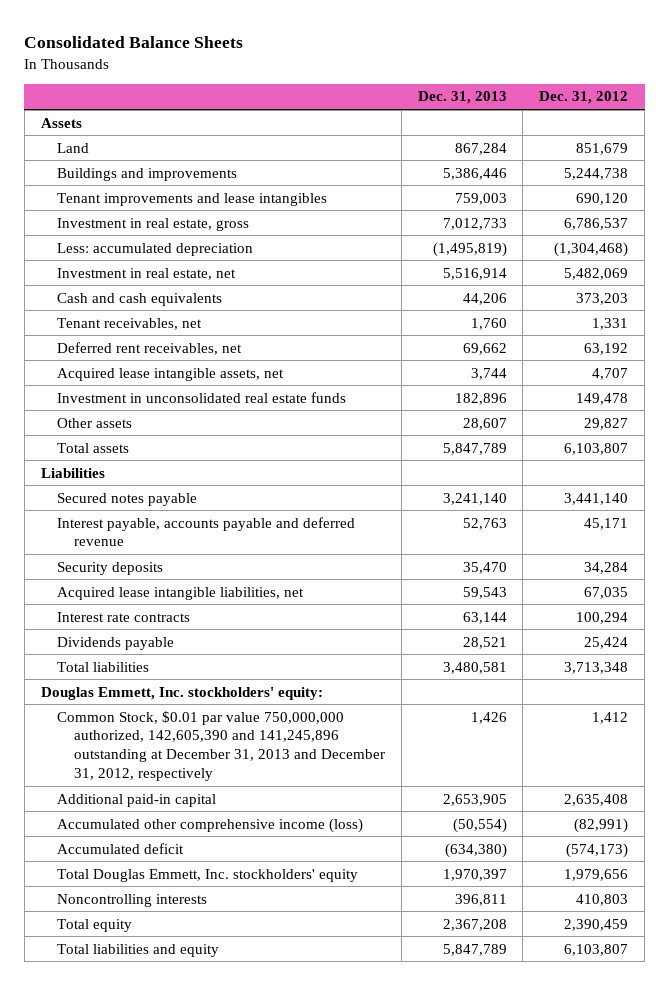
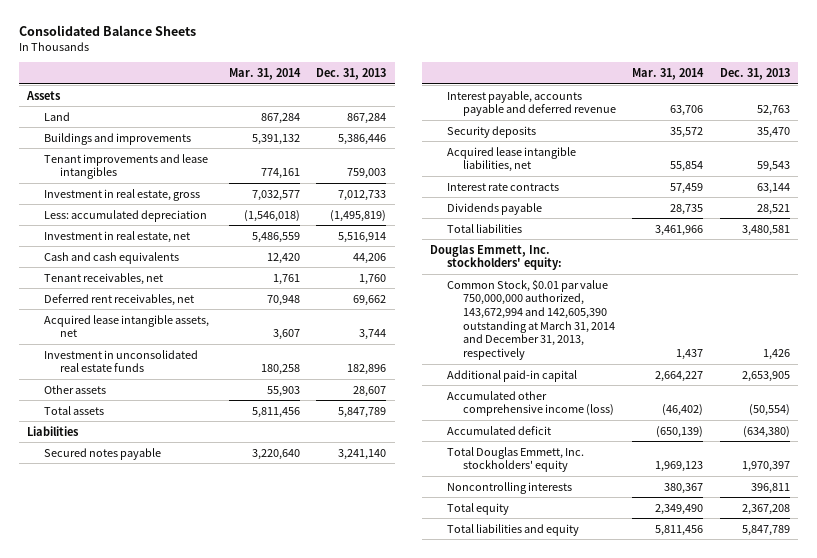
- | Dec. 31, 2013 | Dec. 31, 2012
+ | Mar. 31, 2014 | Dec. 31, 2013
- Common Stock, $0.01 par value 750,000,000 authorized, 142,605,390 and 141,245,896 outstanding at December 31, 2013 and December 31, 2012, respectively | 1,426 | 1,412
+ Common Stock, $0.01 par value 750,000,000 authorized, 143,672,994 and 142,605,390 outstanding at March 31, 2014 and December 31, 2013, respectively | 1,437 | 1,426

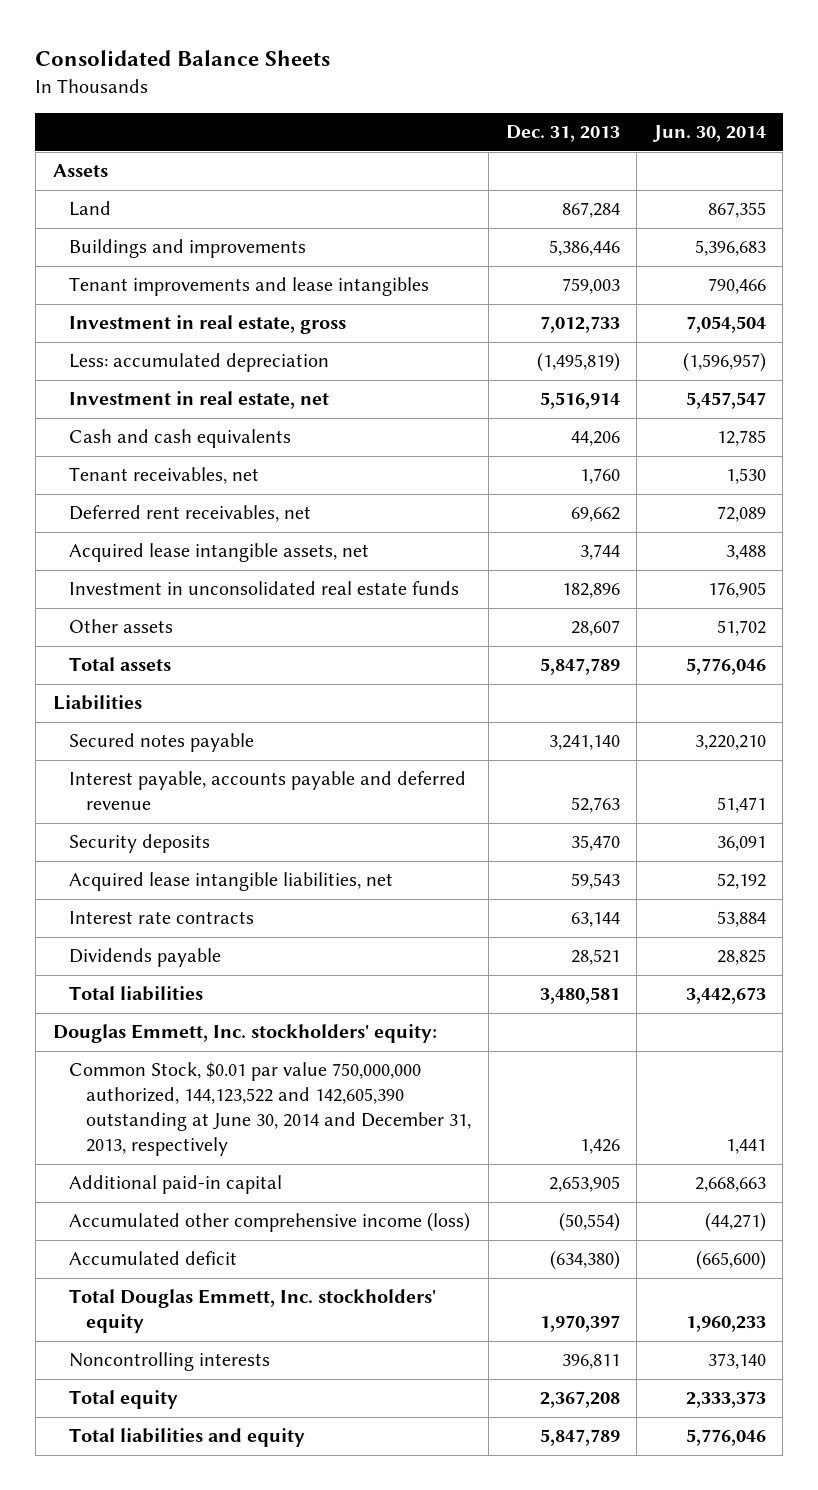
- | Mar. 31, 2014 | Dec. 31, 2013
+ | Dec. 31, 2013 | Jun. 30, 2014
- Common Stock, $0.01 par value 750,000,000 authorized, 143,672,994 and 142,605,390 outstanding at March 31, 2014 and December 31, 2013, respectively | 1,437 | 1,426
+ Common Stock, $0.01 par value 750,000,000 authorized, 144,123,522 and 142,605,390 outstanding at June 30, 2014 and December 31, 2013, respectively | 1,426 | 1,441

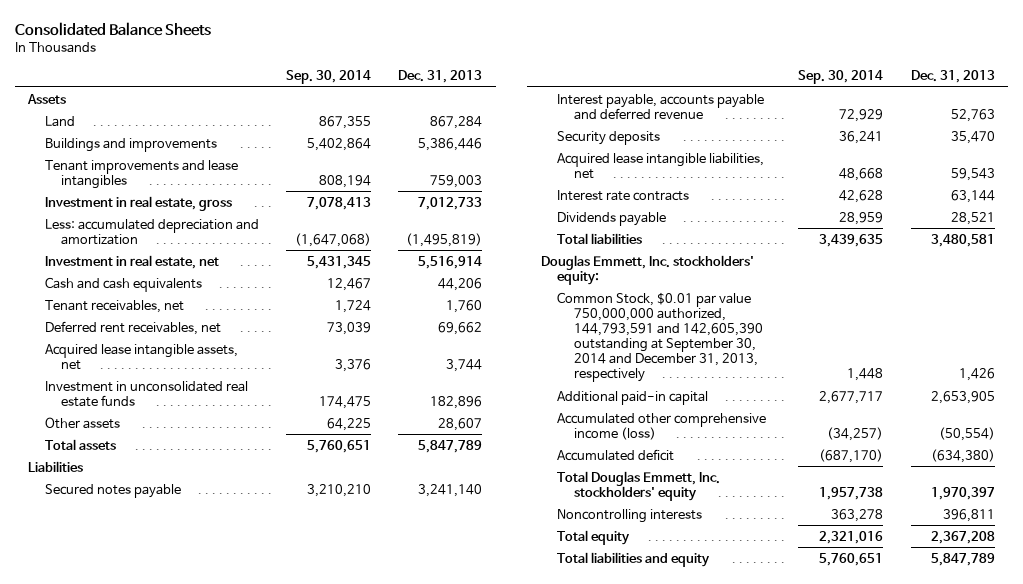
- | Dec. 31, 2013 | Jun. 30, 2014
+ | Sep. 30, 2014 | Dec. 31, 2013
- Less: accumulated depreciation | (1,495,819) | (1,596,957)
+ Less: accumulated depreciation and amortization | (1,647,068) | (1,495,819)
- Common Stock, $0.01 par value 750,000,000 authorized, 144,123,522 and 142,605,390 outstanding at June 30, 2014 and December 31, 2013, respectively | 1,426 | 1,441
+ Common Stock, $0.01 par value 750,000,000 authorized, 144,793,591 and 142,605,390 outstanding at September 30, 2014 and December 31, 2013, respectively | 1,448 | 1,426

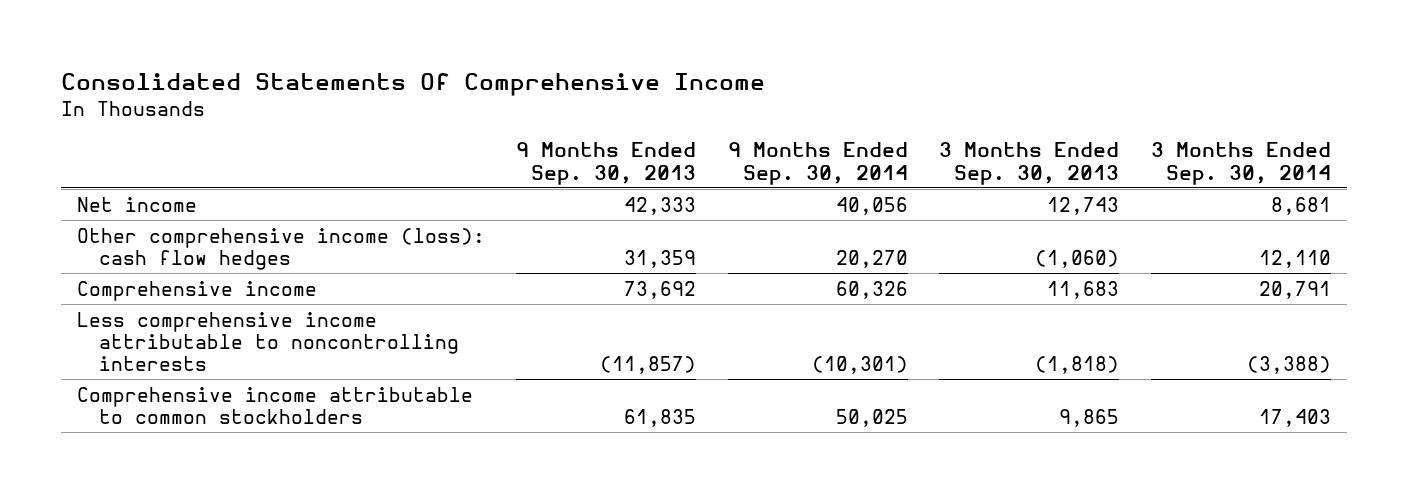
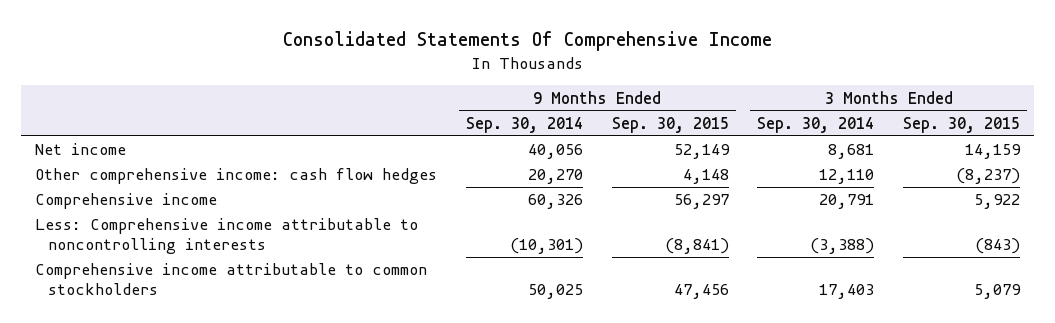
- | 9 Months Ended Sep. 30, 2013 | 9 Months Ended Sep. 30, 2014 | 3 Months Ended Sep. 30, 2013 | 3 Months Ended Sep. 30, 2014
+ | 9 Months Ended Sep. 30, 2014 | 9 Months Ended Sep. 30, 2015 | 3 Months Ended Sep. 30, 2014 | 3 Months Ended Sep. 30, 2015
- Other comprehensive income (loss): cash flow hedges | 31,359 | 20,270 | (1,060) | 12,110
+ Other comprehensive income: cash flow hedges | 20,270 | 4,148 | 12,110 | (8,237)
- Less comprehensive income attributable to noncontrolling interests | (11,857) | (10,301) | (1,818) | (3,388)
+ Less: Comprehensive income attributable to noncontrolling interests | (10,301) | (8,841) | (3,388) | (843)

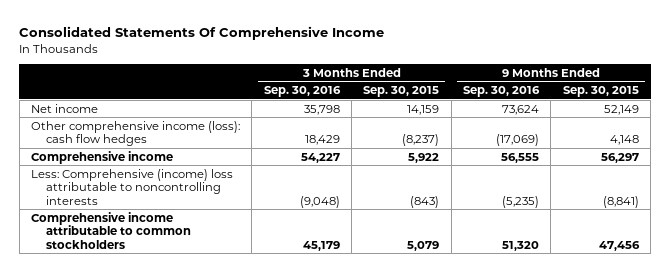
- | 9 Months Ended Sep. 30, 2014 | 9 Months Ended Sep. 30, 2015 | 3 Months Ended Sep. 30, 2014 | 3 Months Ended Sep. 30, 2015
+ | 3 Months Ended Sep. 30, 2016 | 3 Months Ended Sep. 30, 2015 | 9 Months Ended Sep. 30, 2016 | 9 Months Ended Sep. 30, 2015
- Other comprehensive income: cash flow hedges | 20,270 | 4,148 | 12,110 | (8,237)
+ Other comprehensive income (loss): cash flow hedges | 18,429 | (8,237) | (17,069) | 4,148
- Less: Comprehensive income attributable to noncontrolling interests | (10,301) | (8,841) | (3,388) | (843)
+ Less: Comprehensive (income) loss attributable to noncontrolling interests | (9,048) | (843) | (5,235) | (8,841)

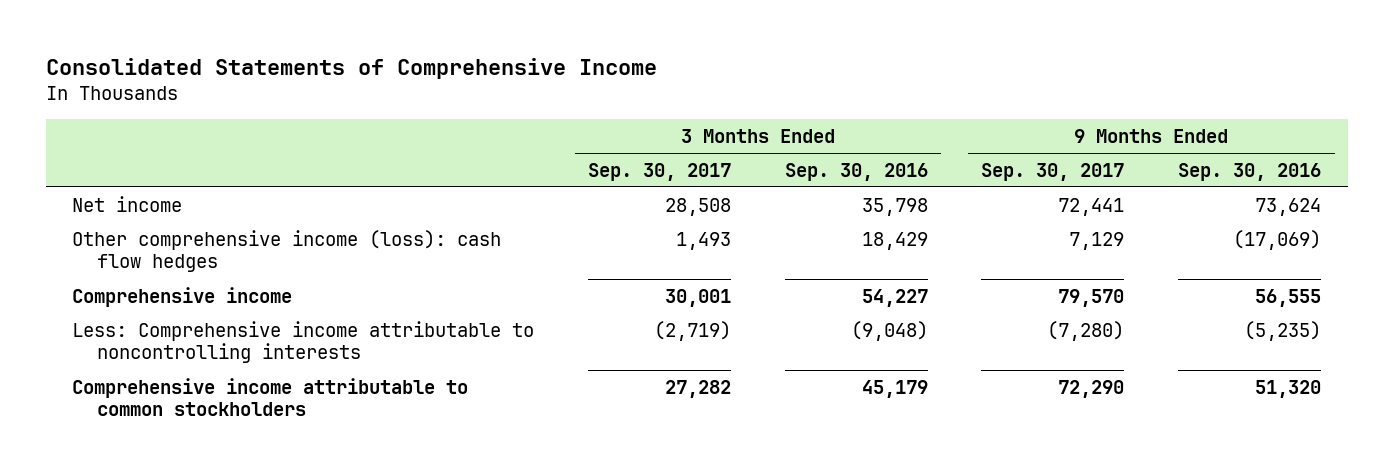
- Consolidated Statements Of Comprehensive Income
+ Consolidated Statements of Comprehensive Income
- | 3 Months Ended Sep. 30, 2016 | 3 Months Ended Sep. 30, 2015 | 9 Months Ended Sep. 30, 2016 | 9 Months Ended Sep. 30, 2015
+ | 3 Months Ended Sep. 30, 2017 | 3 Months Ended Sep. 30, 2016 | 9 Months Ended Sep. 30, 2017 | 9 Months Ended Sep. 30, 2016
- Less: Comprehensive (income) loss attributable to noncontrolling interests | (9,048) | (843) | (5,235) | (8,841)
+ Less: Comprehensive income attributable to noncontrolling interests | (2,719) | (9,048) | (7,280) | (5,235)

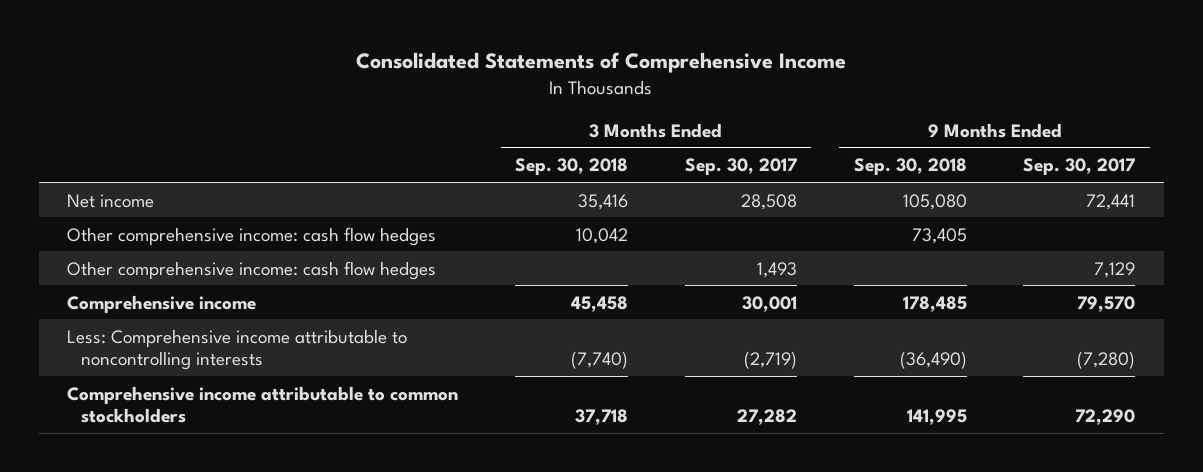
- | 3 Months Ended Sep. 30, 2017 | 3 Months Ended Sep. 30, 2016 | 9 Months Ended Sep. 30, 2017 | 9 Months Ended Sep. 30, 2016
+ | 3 Months Ended Sep. 30, 2018 | 3 Months Ended Sep. 30, 2017 | 9 Months Ended Sep. 30, 2018 | 9 Months Ended Sep. 30, 2017
- Other comprehensive income (loss): cash flow hedges | 1,493 | 18,429 | 7,129 | (17,069)
+ Other comprehensive income: cash flow hedges | 10,042 | | 73,405 |
+ Other comprehensive income: cash flow hedges | | 1,493 | | 7,129

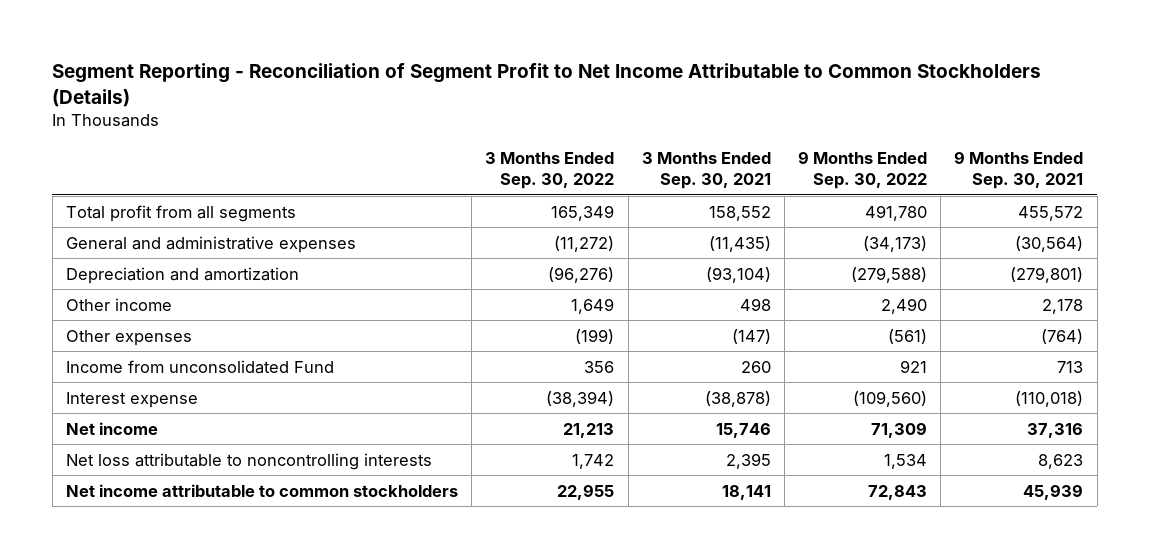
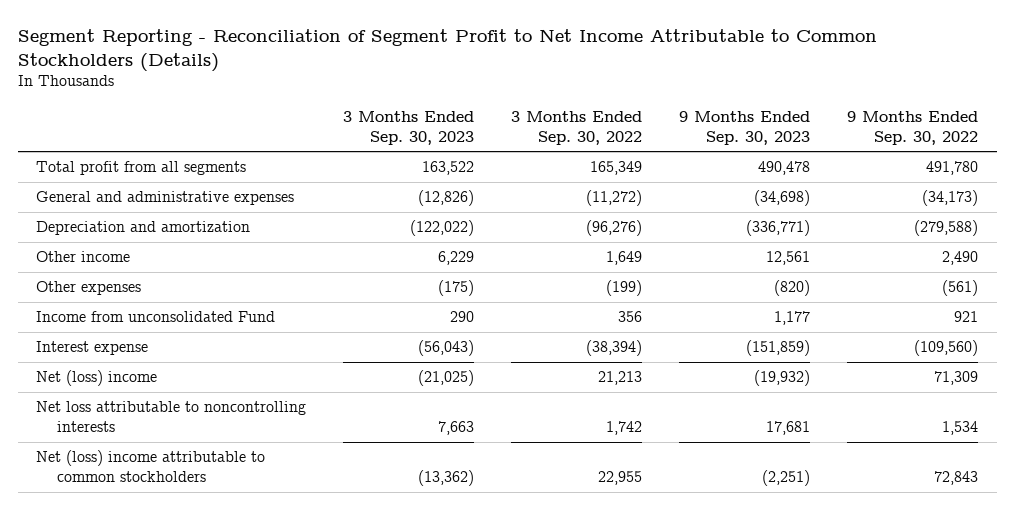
- | 3 Months Ended Sep. 30, 2022 | 3 Months Ended Sep. 30, 2021 | 9 Months Ended Sep. 30, 2022 | 9 Months Ended Sep. 30, 2021
+ | 3 Months Ended Sep. 30, 2023 | 3 Months Ended Sep. 30, 2022 | 9 Months Ended Sep. 30, 2023 | 9 Months Ended Sep. 30, 2022
- Net income | 21,213 | 15,746 | 71,309 | 37,316
+ Net (loss) income | (21,025) | 21,213 | (19,932) | 71,309
- Net income attributable to common stockholders | 22,955 | 18,141 | 72,843 | 45,939
+ Net (loss) income attributable to common stockholders | (13,362) | 22,955 | (2,251) | 72,843

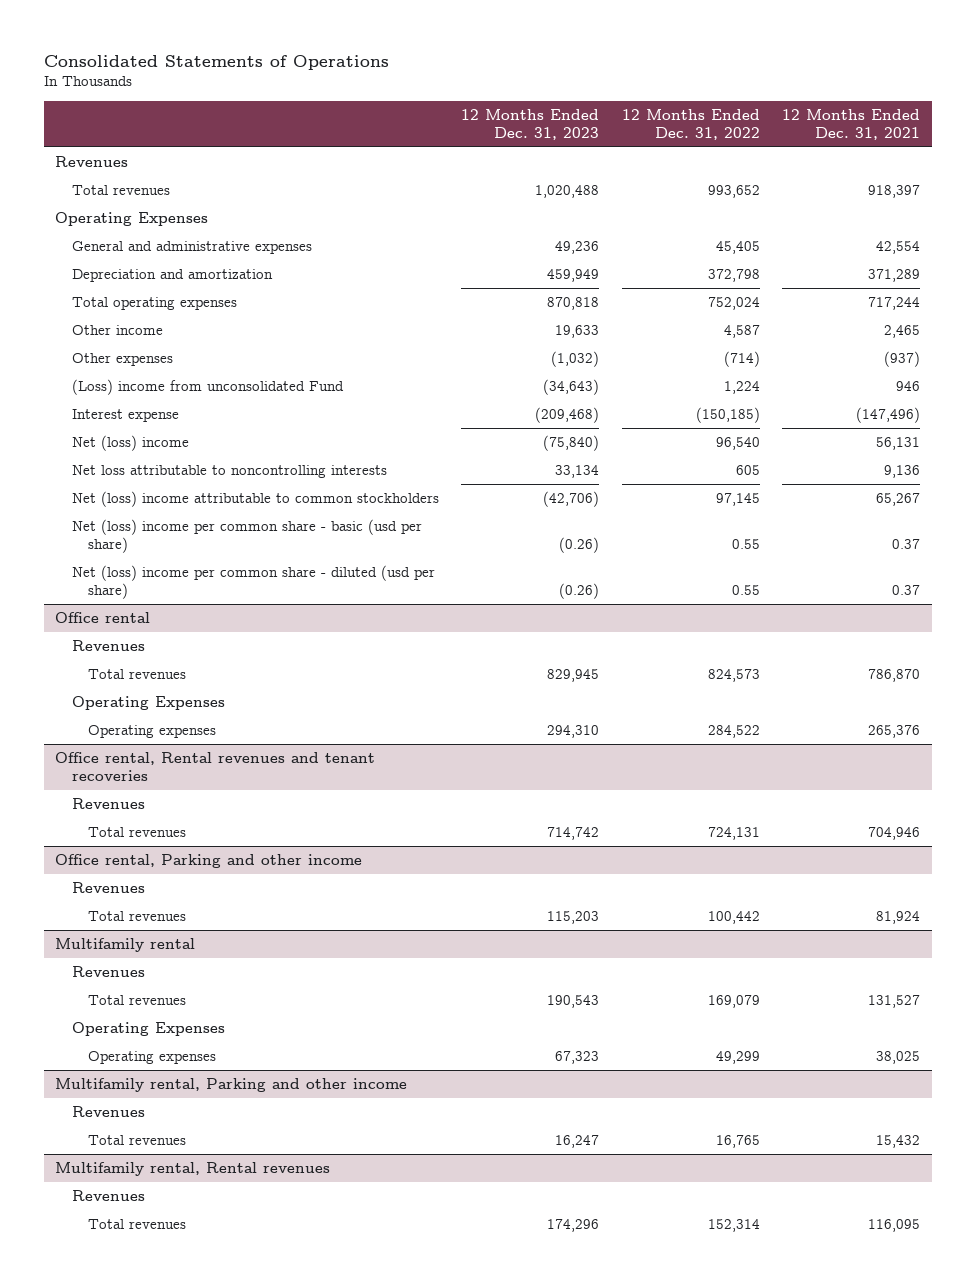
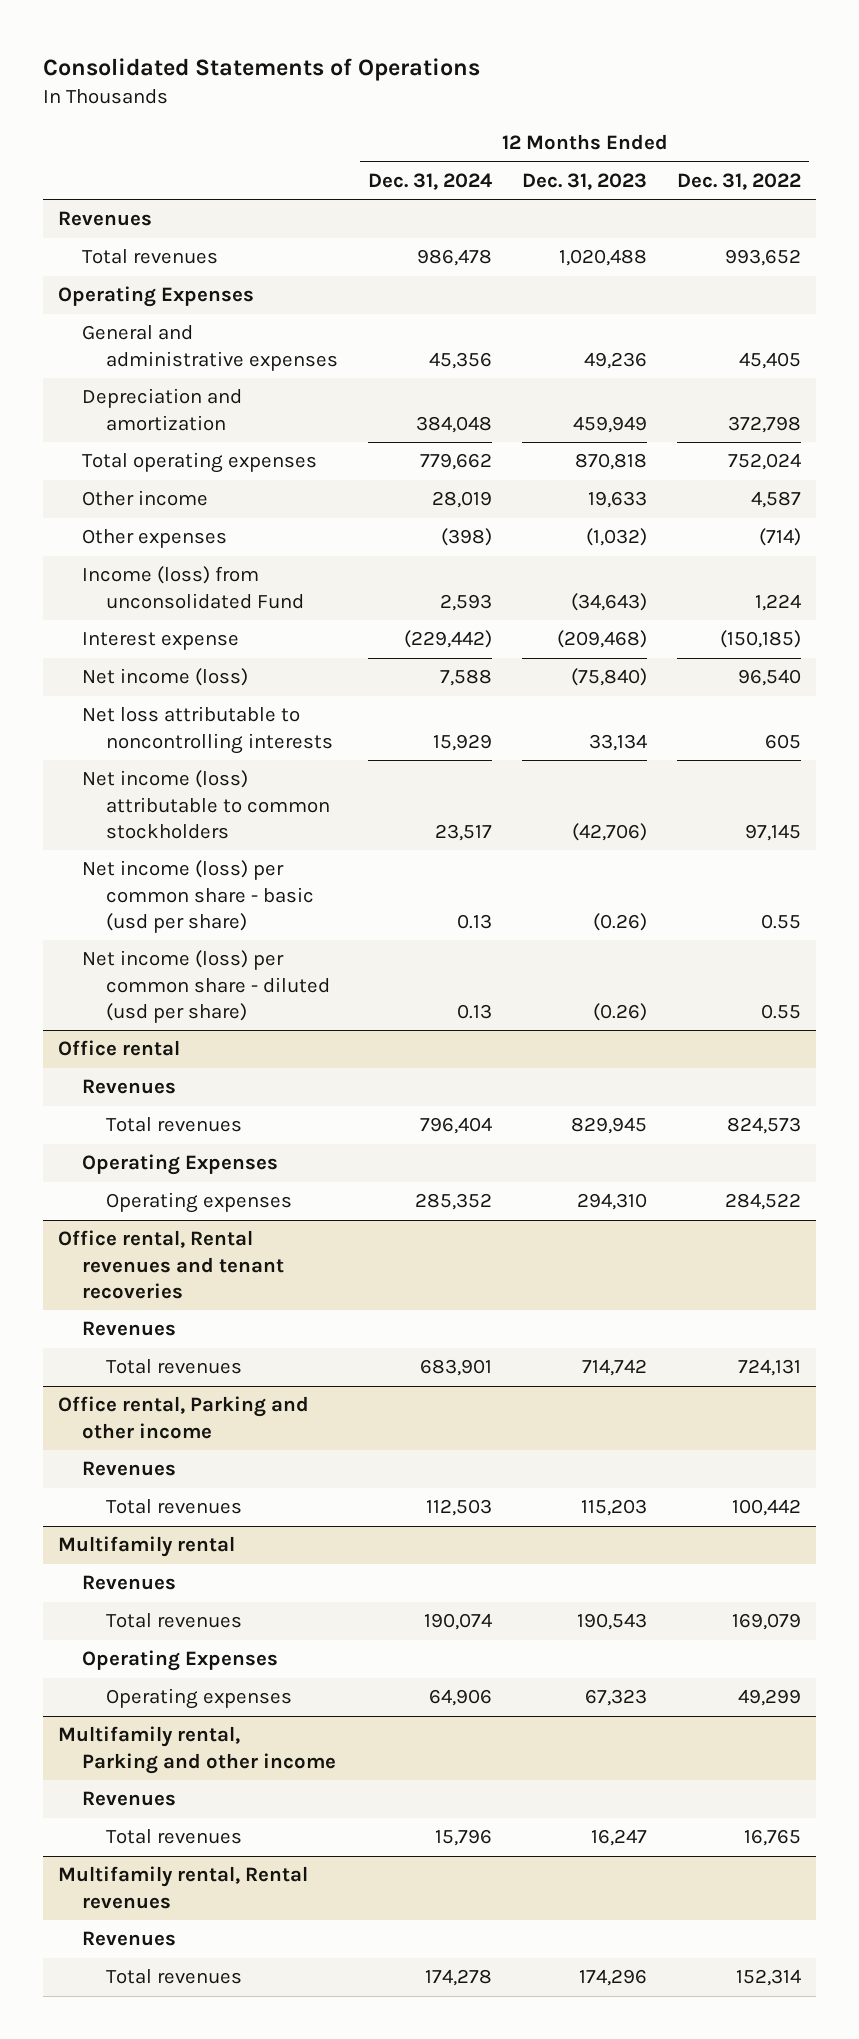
- | 12 Months Ended Dec. 31, 2023 | 12 Months Ended Dec. 31, 2022 | 12 Months Ended Dec. 31, 2021
+ | 12 Months Ended Dec. 31, 2024 | 12 Months Ended Dec. 31, 2023 | 12 Months Ended Dec. 31, 2022
- (Loss) income from unconsolidated Fund | (34,643) | 1,224 | 946
+ Income (loss) from unconsolidated Fund | 2,593 | (34,643) | 1,224
- Net (loss) income | (75,840) | 96,540 | 56,131
+ Net income (loss) | 7,588 | (75,840) | 96,540
- Net (loss) income attributable to common stockholders | (42,706) | 97,145 | 65,267
- Net (loss) income per common share - basic (usd per share) | (0.26) | 0.55 | 0.37
- Net (loss) income per common share - diluted (usd per share) | (0.26) | 0.55 | 0.37
+ Net income (loss) attributable to common stockholders | 23,517 | (42,706) | 97,145
+ Net income (loss) per common share - basic (usd per share) | 0.13 | (0.26) | 0.55
+ Net income (loss) per common share - diluted (usd per share) | 0.13 | (0.26) | 0.55

